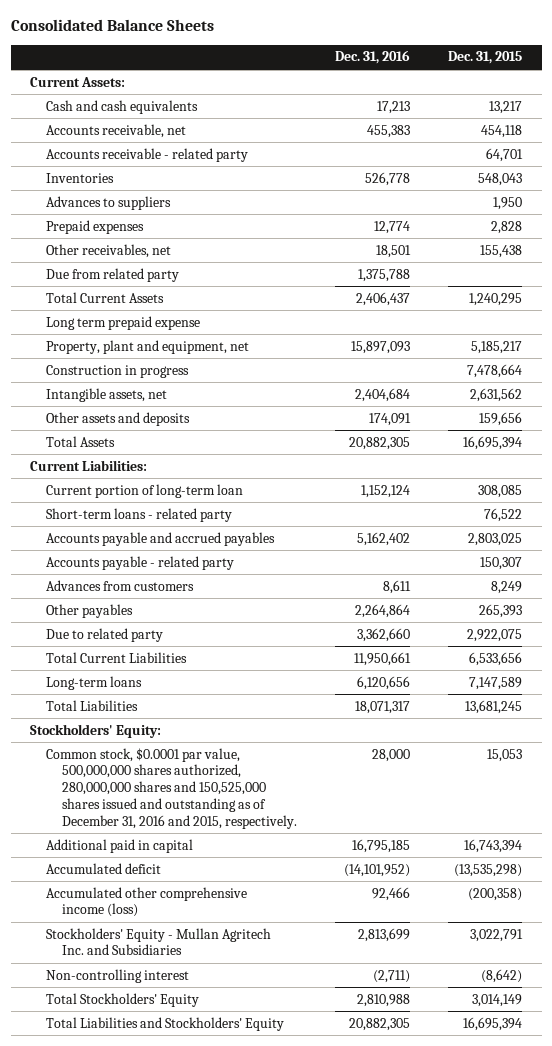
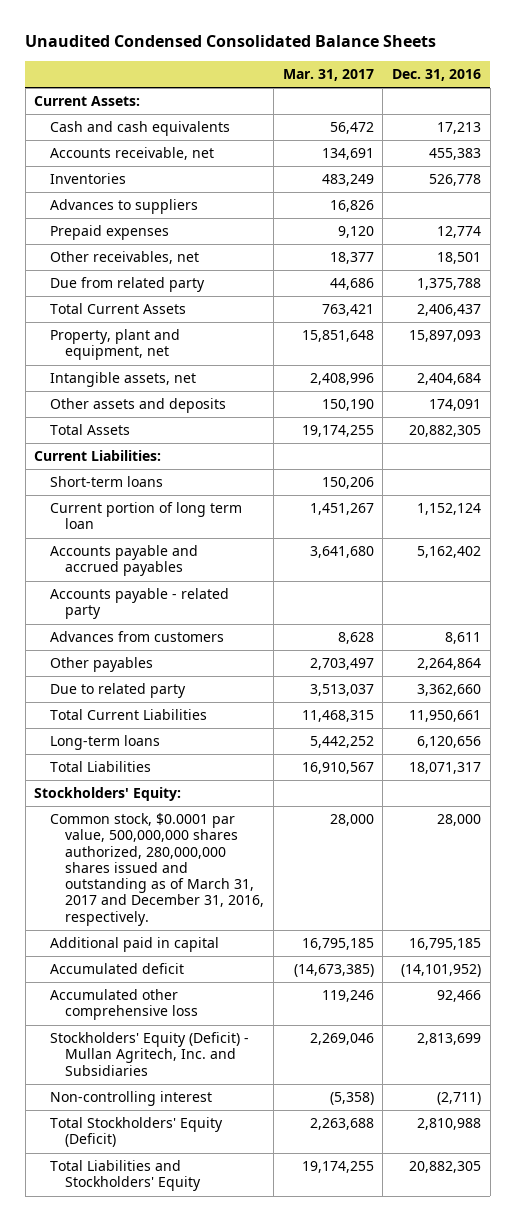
- Consolidated Balance Sheets
+ Unaudited Condensed Consolidated Balance Sheets
- | Dec. 31, 2016 | Dec. 31, 2015
+ | Mar. 31, 2017 | Dec. 31, 2016
- Accounts receivable - related party | | 64,701
- Long term prepaid expense
- Construction in progress | | 7,478,664
- Current portion of long-term loan | 1,152,124 | 308,085
- Short-term loans - related party | | 76,522
+ Short-term loans | 150,206 |
+ Current portion of long term loan | 1,451,267 | 1,152,124
- Common stock, $0.0001 par value, 500,000,000 shares authorized, 280,000,000 shares and 150,525,000 shares issued and outstanding as of December 31, 2016 and 2015, respectively. | 28,000 | 15,053
+ Common stock, $0.0001 par value, 500,000,000 shares authorized, 280,000,000 shares issued and outstanding as of March 31, 2017 and December 31, 2016, respectively. | 28,000 | 28,000
- Accumulated other comprehensive income (loss) | 92,466 | (200,358)
- Stockholders' Equity - Mullan Agritech Inc. and Subsidiaries | 2,813,699 | 3,022,791
+ Accumulated other comprehensive loss | 119,246 | 92,466
+ Stockholders' Equity (Deficit) - Mullan Agritech, Inc. and Subsidiaries | 2,269,046 | 2,813,699
- Total Stockholders' Equity | 2,810,988 | 3,014,149
+ Total Stockholders' Equity (Deficit) | 2,263,688 | 2,810,988

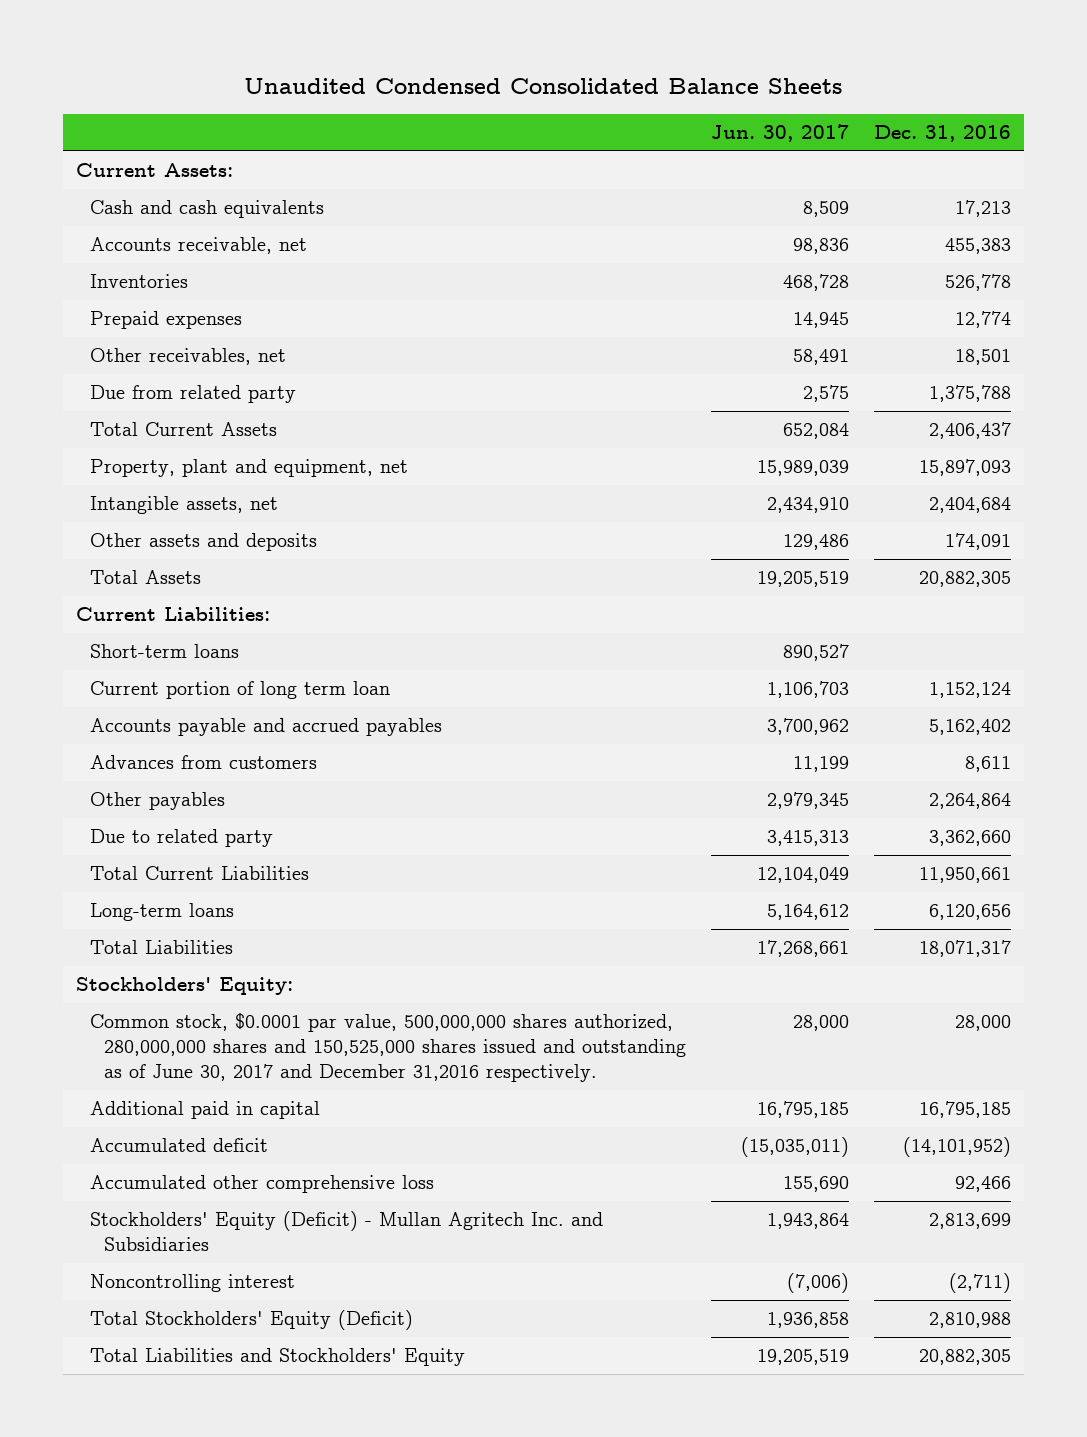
- | Mar. 31, 2017 | Dec. 31, 2016
+ | Jun. 30, 2017 | Dec. 31, 2016
- Advances to suppliers | 16,826 |
- Accounts payable - related party
- Common stock, $0.0001 par value, 500,000,000 shares authorized, 280,000,000 shares issued and outstanding as of March 31, 2017 and December 31, 2016, respectively. | 28,000 | 28,000
+ Common stock, $0.0001 par value, 500,000,000 shares authorized, 280,000,000 shares and 150,525,000 shares issued and outstanding as of June 30, 2017 and December 31,2016 respectively. | 28,000 | 28,000
- Stockholders' Equity (Deficit) - Mullan Agritech, Inc. and Subsidiaries | 2,269,046 | 2,813,699
- Non-controlling interest | (5,358) | (2,711)
+ Stockholders' Equity (Deficit) - Mullan Agritech Inc. and Subsidiaries | 1,943,864 | 2,813,699
+ Noncontrolling interest | (7,006) | (2,711)

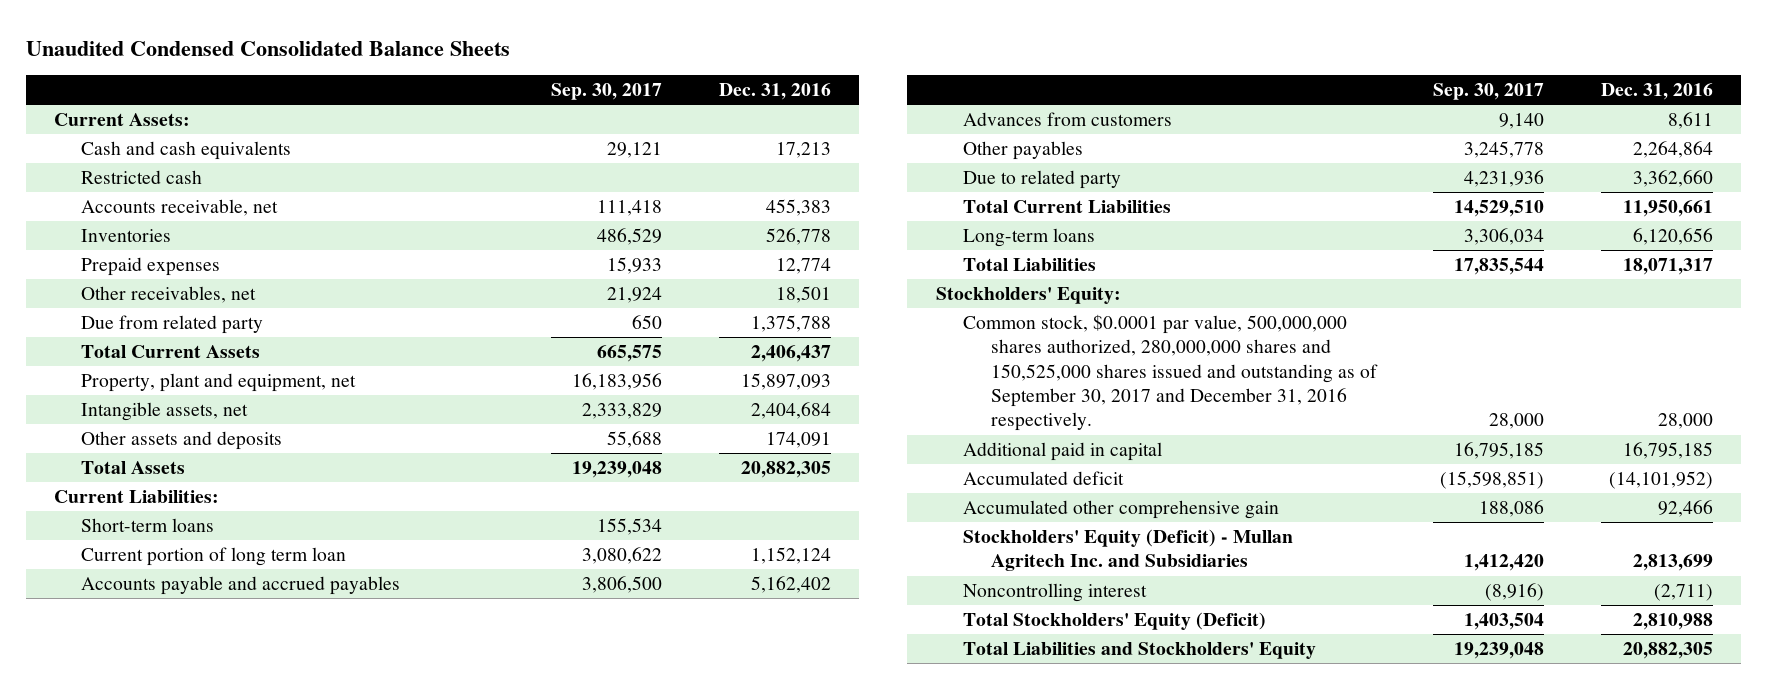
- | Jun. 30, 2017 | Dec. 31, 2016
+ | Sep. 30, 2017 | Dec. 31, 2016
+ Restricted cash
- Common stock, $0.0001 par value, 500,000,000 shares authorized, 280,000,000 shares and 150,525,000 shares issued and outstanding as of June 30, 2017 and December 31,2016 respectively. | 28,000 | 28,000
+ Common stock, $0.0001 par value, 500,000,000 shares authorized, 280,000,000 shares and 150,525,000 shares issued and outstanding as of September 30, 2017 and December 31, 2016 respectively. | 28,000 | 28,000
- Accumulated other comprehensive loss | 155,690 | 92,466
+ Accumulated other comprehensive gain | 188,086 | 92,466

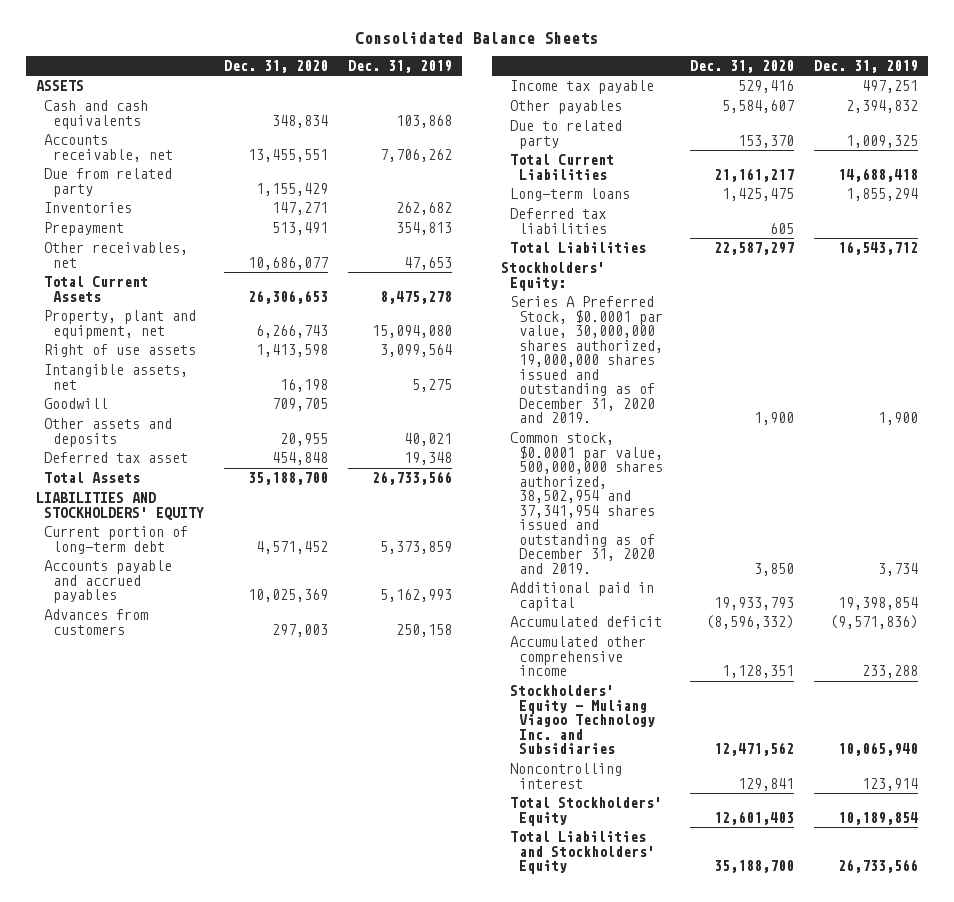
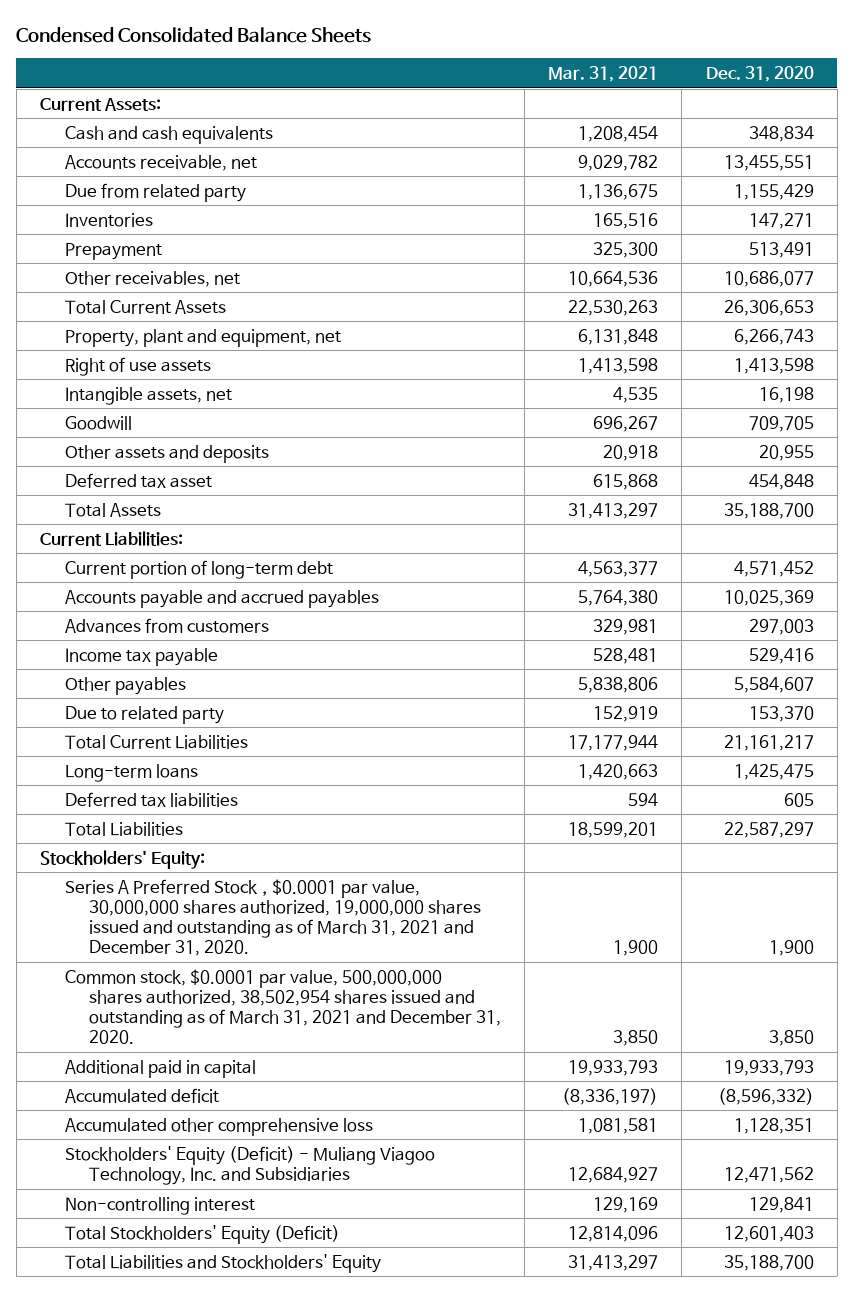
- Consolidated Balance Sheets
+ Condensed Consolidated Balance Sheets
- | Dec. 31, 2020 | Dec. 31, 2019
+ | Mar. 31, 2021 | Dec. 31, 2020
- ASSETS
+ Current Assets:
- LIABILITIES AND STOCKHOLDERS' EQUITY
+ Current Liabilities:
- Series A Preferred Stock, $0.0001 par value, 30,000,000 shares authorized, 19,000,000 shares issued and outstanding as of December 31, 2020 and 2019. | 1,900 | 1,900
- Common stock, $0.0001 par value, 500,000,000 shares authorized, 38,502,954 and 37,341,954 shares issued and outstanding as of December 31, 2020 and 2019. | 3,850 | 3,734
+ Series A Preferred Stock，$0.0001 par value, 30,000,000 shares authorized, 19,000,000 shares issued and outstanding as of March 31, 2021 and December 31, 2020. | 1,900 | 1,900
+ Common stock, $0.0001 par value, 500,000,000 shares authorized, 38,502,954 shares issued and outstanding as of March 31, 2021 and December 31, 2020. | 3,850 | 3,850
- Accumulated other comprehensive income | 1,128,351 | 233,288
- Stockholders' Equity - Muliang Viagoo Technology Inc. and Subsidiaries | 12,471,562 | 10,065,940
- Noncontrolling interest | 129,841 | 123,914
- Total Stockholders' Equity | 12,601,403 | 10,189,854
+ Accumulated other comprehensive loss | 1,081,581 | 1,128,351
+ Stockholders' Equity (Deficit) - Muliang Viagoo Technology, Inc. and Subsidiaries | 12,684,927 | 12,471,562
+ Non-controlling interest | 129,169 | 129,841
+ Total Stockholders' Equity (Deficit) | 12,814,096 | 12,601,403

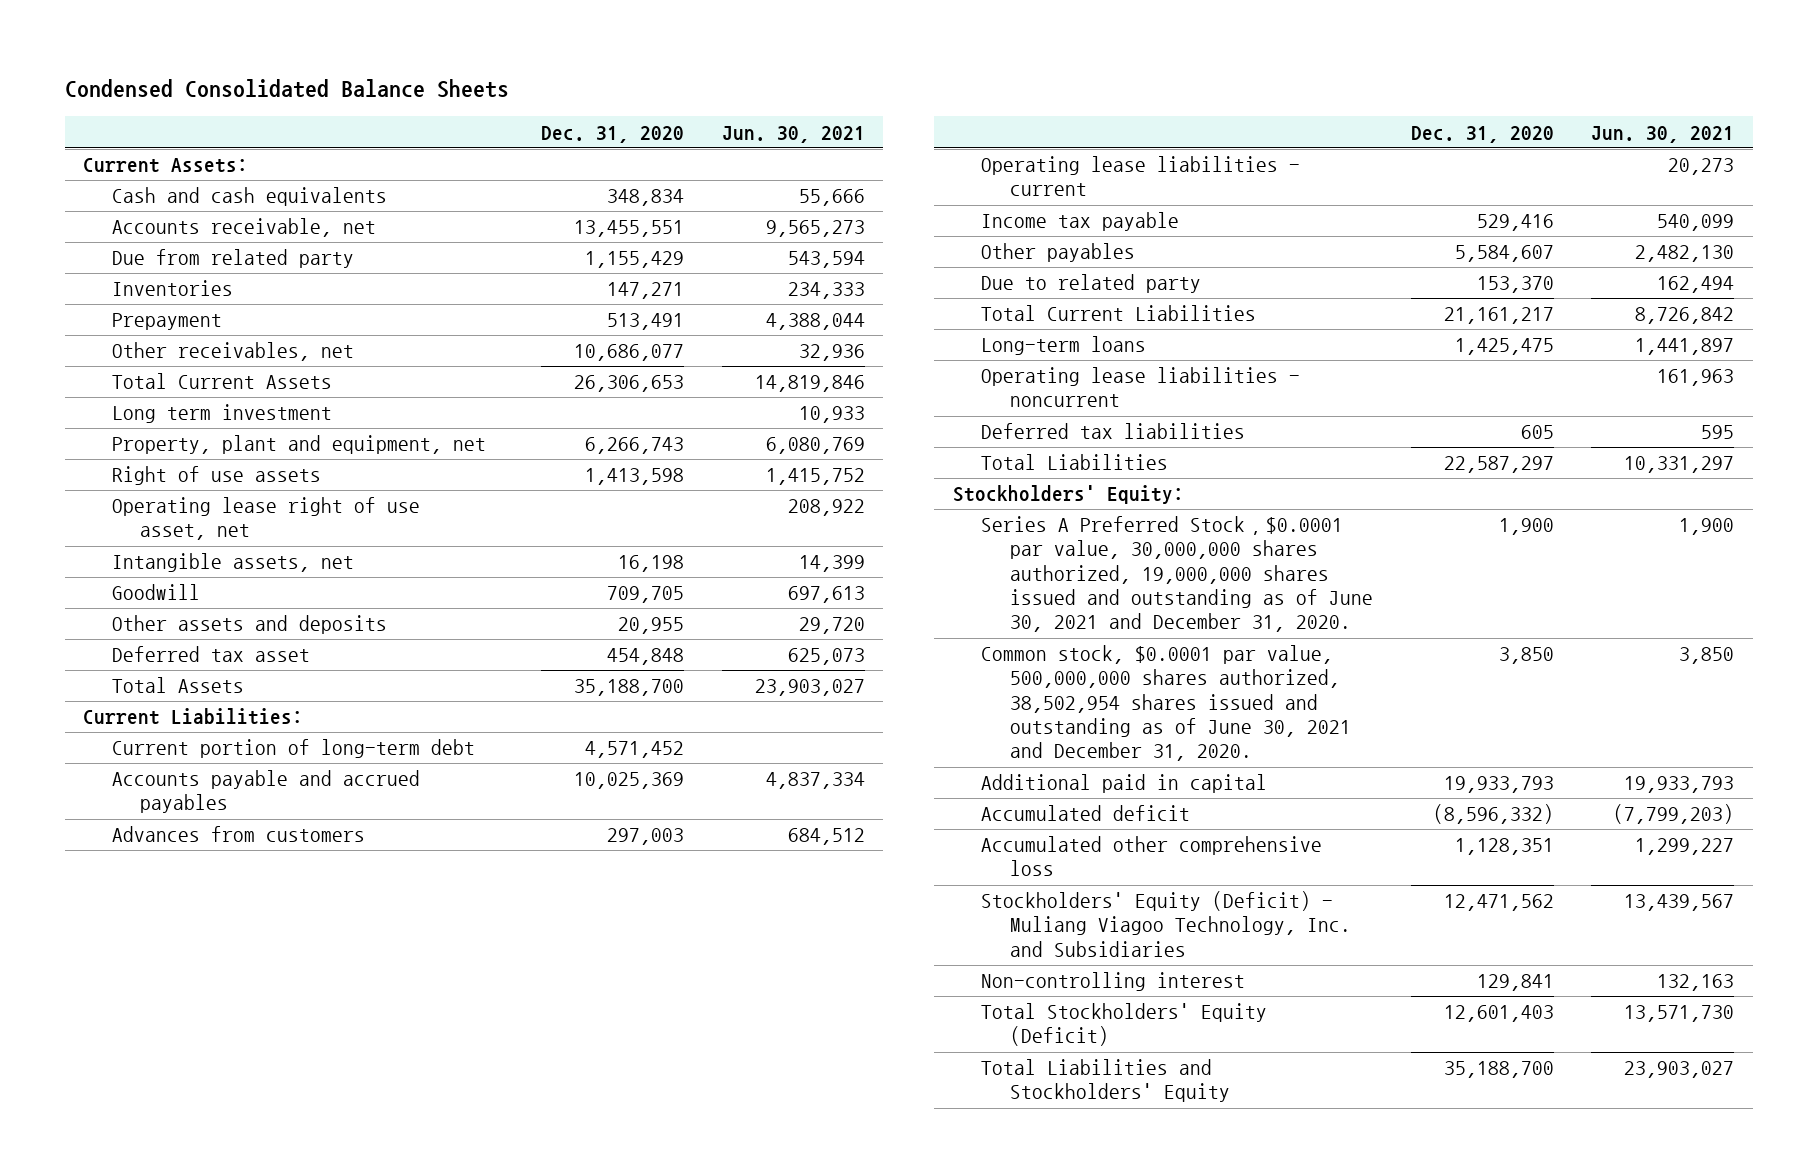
- | Mar. 31, 2021 | Dec. 31, 2020
+ | Dec. 31, 2020 | Jun. 30, 2021
+ Long term investment | | 10,933
+ Operating lease right of use asset, net | | 208,922
+ Operating lease liabilities - current | | 20,273
+ Operating lease liabilities - noncurrent | | 161,963
- Series A Preferred Stock，$0.0001 par value, 30,000,000 shares authorized, 19,000,000 shares issued and outstanding as of March 31, 2021 and December 31, 2020. | 1,900 | 1,900
- Common stock, $0.0001 par value, 500,000,000 shares authorized, 38,502,954 shares issued and outstanding as of March 31, 2021 and December 31, 2020. | 3,850 | 3,850
+ Series A Preferred Stock，$0.0001 par value, 30,000,000 shares authorized, 19,000,000 shares issued and outstanding as of June 30, 2021 and December 31, 2020. | 1,900 | 1,900
+ Common stock, $0.0001 par value, 500,000,000 shares authorized, 38,502,954 shares issued and outstanding as of June 30, 2021 and December 31, 2020. | 3,850 | 3,850

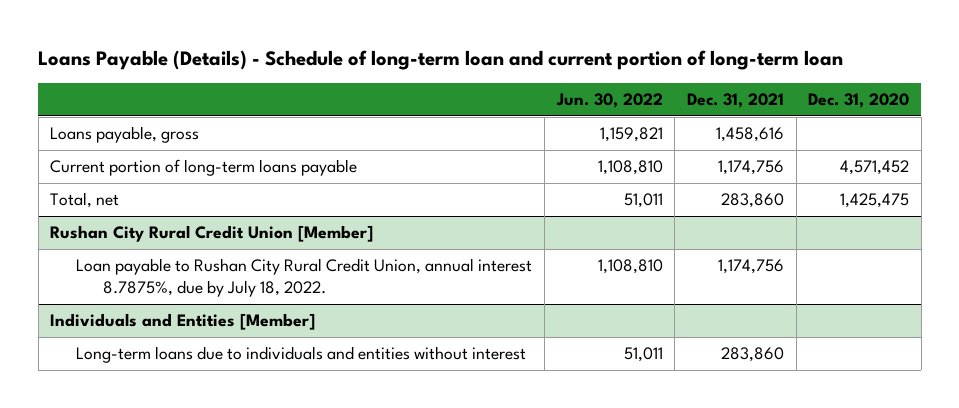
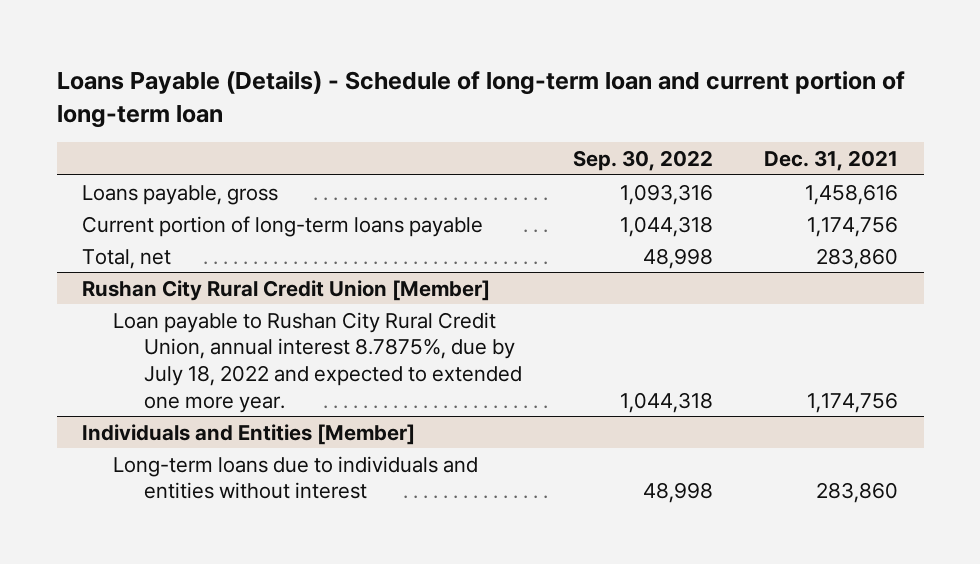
- | Jun. 30, 2022 | Dec. 31, 2021 | Dec. 31, 2020
+ | Sep. 30, 2022 | Dec. 31, 2021
@ Rushan City Rural Credit Union [Member]
- Loan payable to Rushan City Rural Credit Union, annual interest 8.7875%, due by July 18, 2022. | 1,108,810 | 1,174,756 |
+ Loan payable to Rushan City Rural Credit Union, annual interest 8.7875%, due by July 18, 2022 and expected to extended one more year. | 1,044,318 | 1,174,756

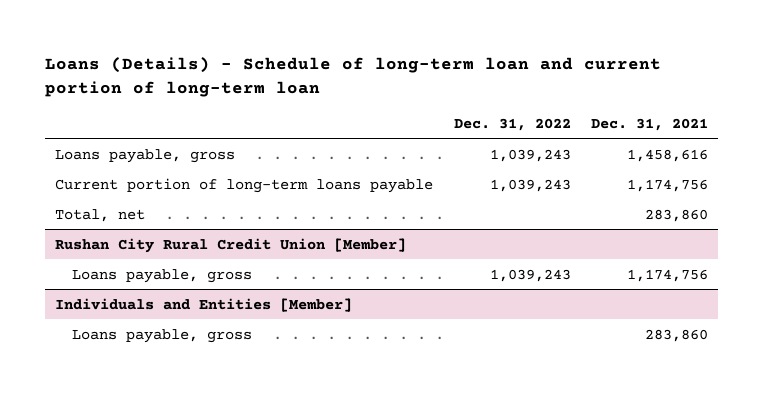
- Loans Payable (Details) - Schedule of long-term loan and current portion of long-term loan
+ Loans (Details) - Schedule of long-term loan and current portion of long-term loan
- | Sep. 30, 2022 | Dec. 31, 2021
+ | Dec. 31, 2022 | Dec. 31, 2021
@ Rushan City Rural Credit Union [Member]
- Loan payable to Rushan City Rural Credit Union, annual interest 8.7875%, due by July 18, 2022 and expected to extended one more year. | 1,044,318 | 1,174,756
+ Loans payable, gross | 1,039,243 | 1,174,756
@ Individuals and Entities [Member]
- Long-term loans due to individuals and entities without interest | 48,998 | 283,860
+ Loans payable, gross | | 283,860

